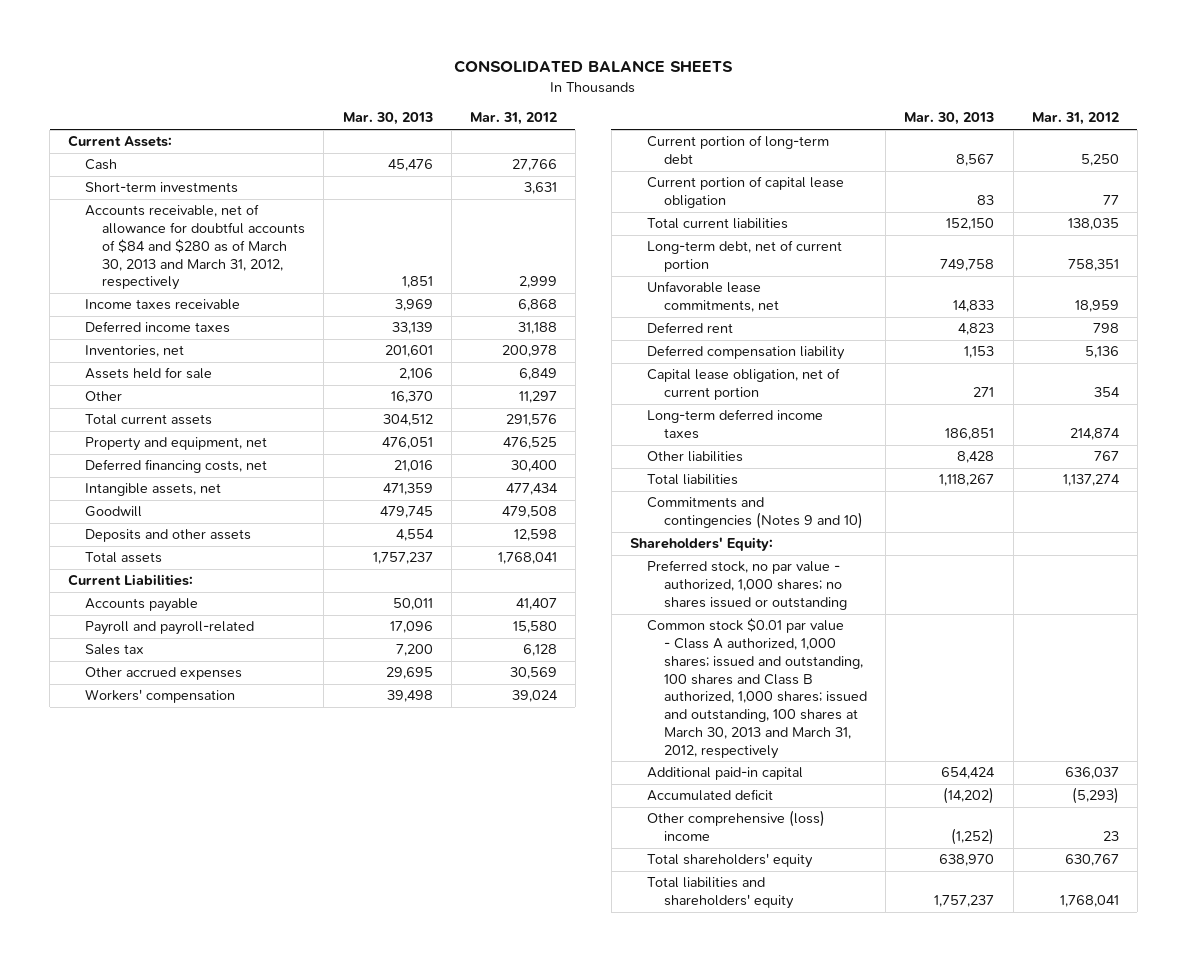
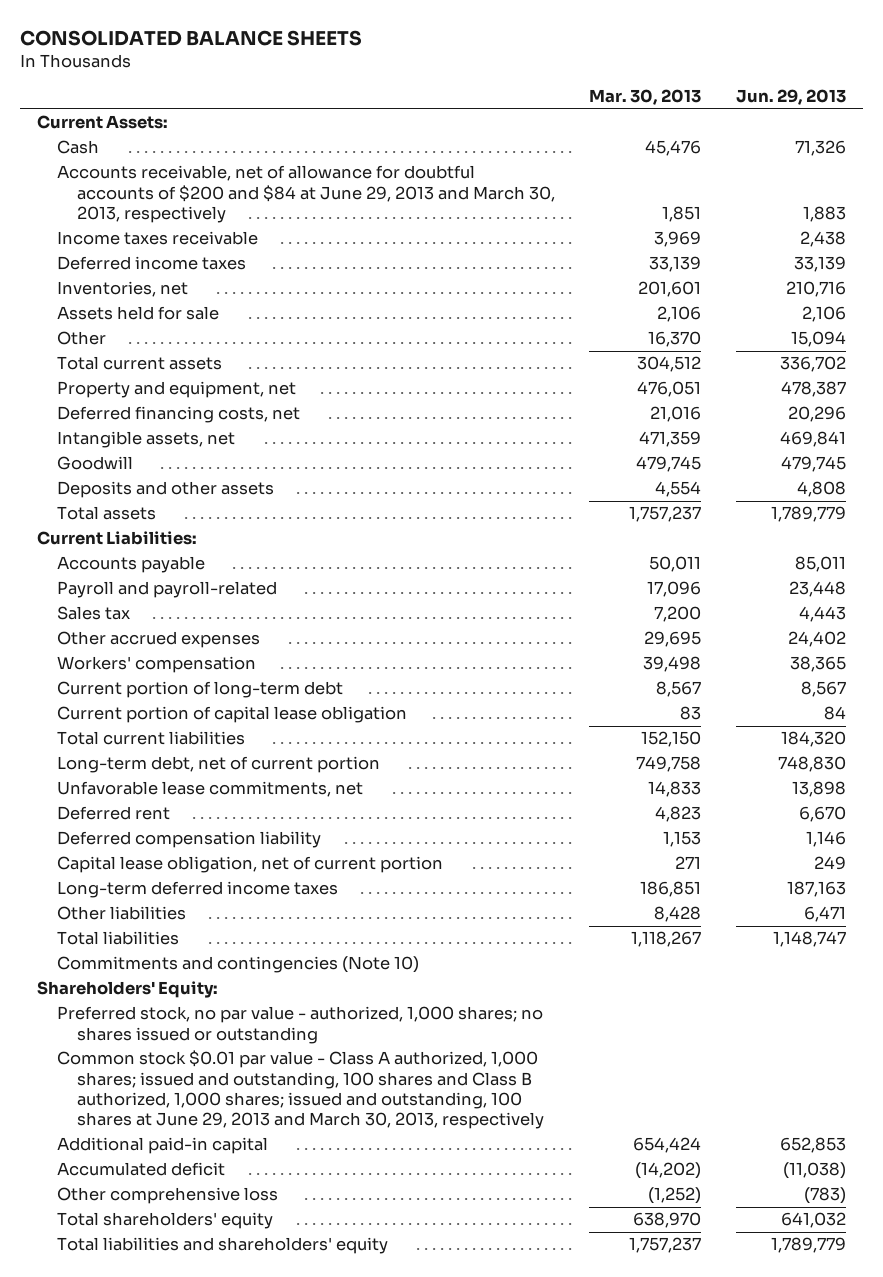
- | Mar. 30, 2013 | Mar. 31, 2012
+ | Mar. 30, 2013 | Jun. 29, 2013
- Short-term investments | | 3,631
- Accounts receivable, net of allowance for doubtful accounts of $84 and $280 as of March 30, 2013 and March 31, 2012, respectively | 1,851 | 2,999
+ Accounts receivable, net of allowance for doubtful accounts of $200 and $84 at June 29, 2013 and March 30, 2013, respectively | 1,851 | 1,883
- Commitments and contingencies (Notes 9 and 10)
+ Commitments and contingencies (Note 10)
- Common stock $0.01 par value - Class A authorized, 1,000 shares; issued and outstanding, 100 shares and Class B authorized, 1,000 shares; issued and outstanding, 100 shares at March 30, 2013 and March 31, 2012, respectively
+ Common stock $0.01 par value - Class A authorized, 1,000 shares; issued and outstanding, 100 shares and Class B authorized, 1,000 shares; issued and outstanding, 100 shares at June 29, 2013 and March 30, 2013, respectively
- Other comprehensive (loss) income | (1,252) | 23
+ Other comprehensive loss | (1,252) | (783)

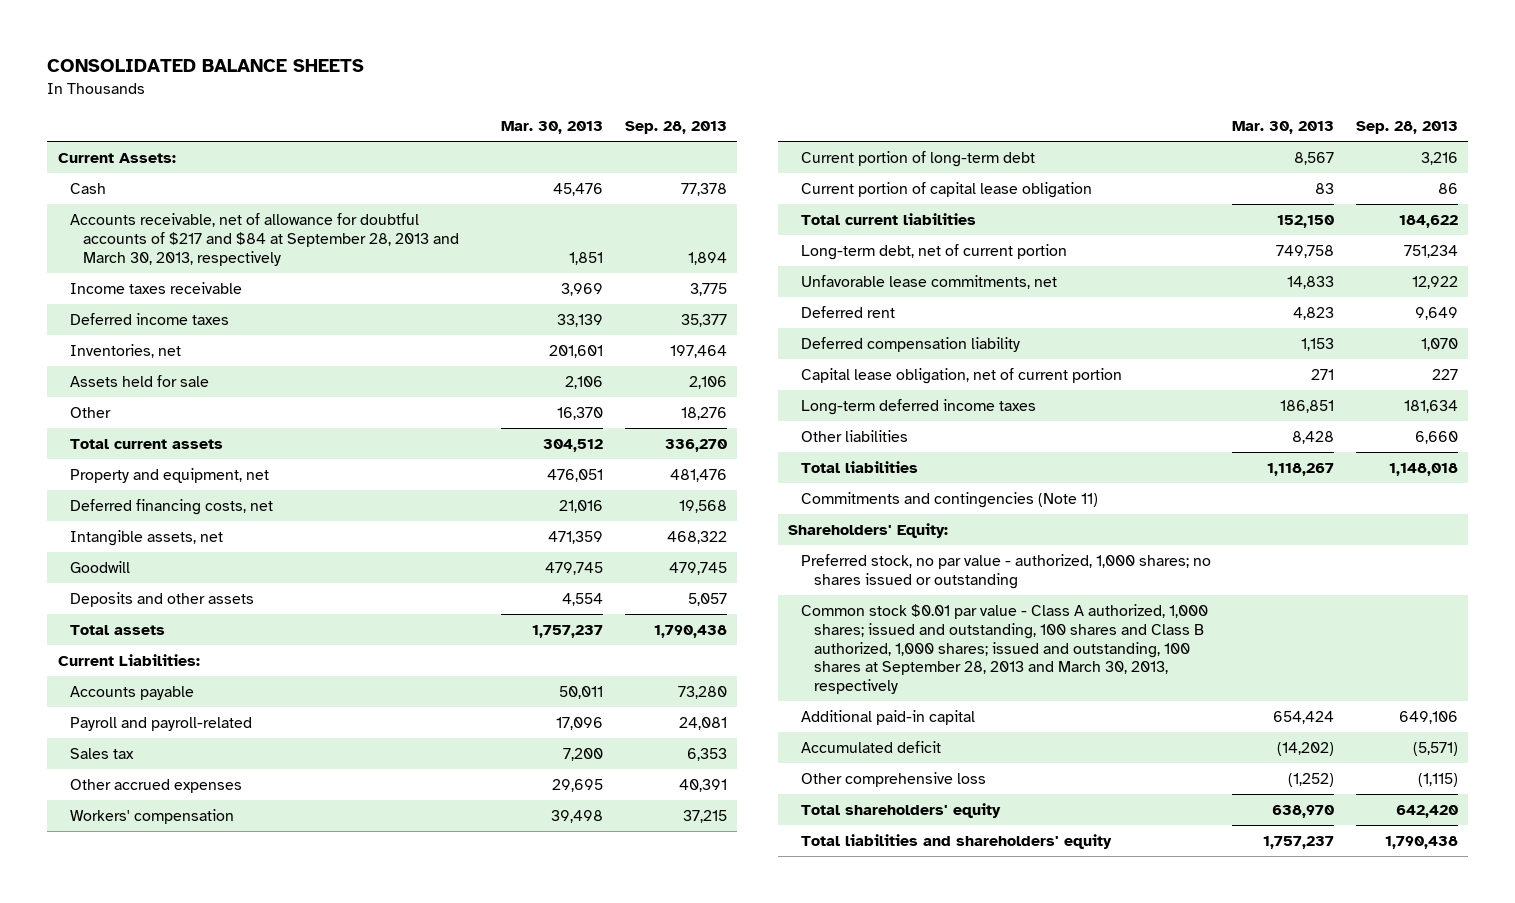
- | Mar. 30, 2013 | Jun. 29, 2013
+ | Mar. 30, 2013 | Sep. 28, 2013
- Accounts receivable, net of allowance for doubtful accounts of $200 and $84 at June 29, 2013 and March 30, 2013, respectively | 1,851 | 1,883
+ Accounts receivable, net of allowance for doubtful accounts of $217 and $84 at September 28, 2013 and March 30, 2013, respectively | 1,851 | 1,894
- Commitments and contingencies (Note 10)
+ Commitments and contingencies (Note 11)
- Common stock $0.01 par value - Class A authorized, 1,000 shares; issued and outstanding, 100 shares and Class B authorized, 1,000 shares; issued and outstanding, 100 shares at June 29, 2013 and March 30, 2013, respectively
+ Common stock $0.01 par value - Class A authorized, 1,000 shares; issued and outstanding, 100 shares and Class B authorized, 1,000 shares; issued and outstanding, 100 shares at September 28, 2013 and March 30, 2013, respectively

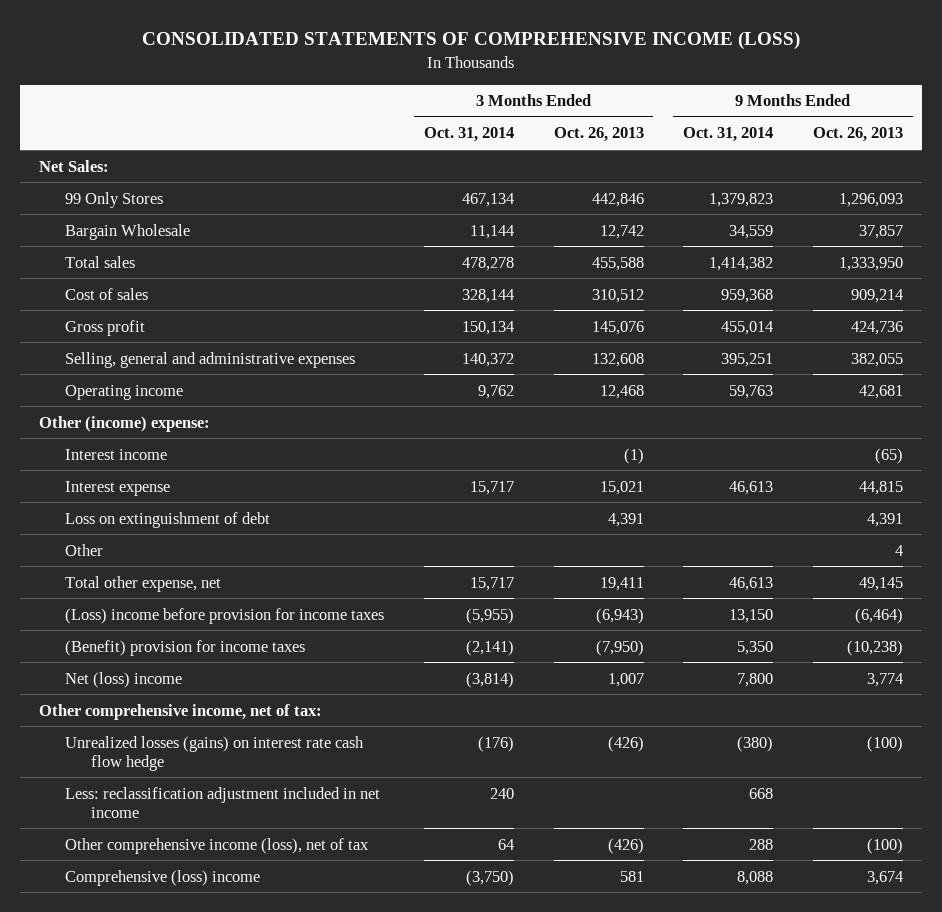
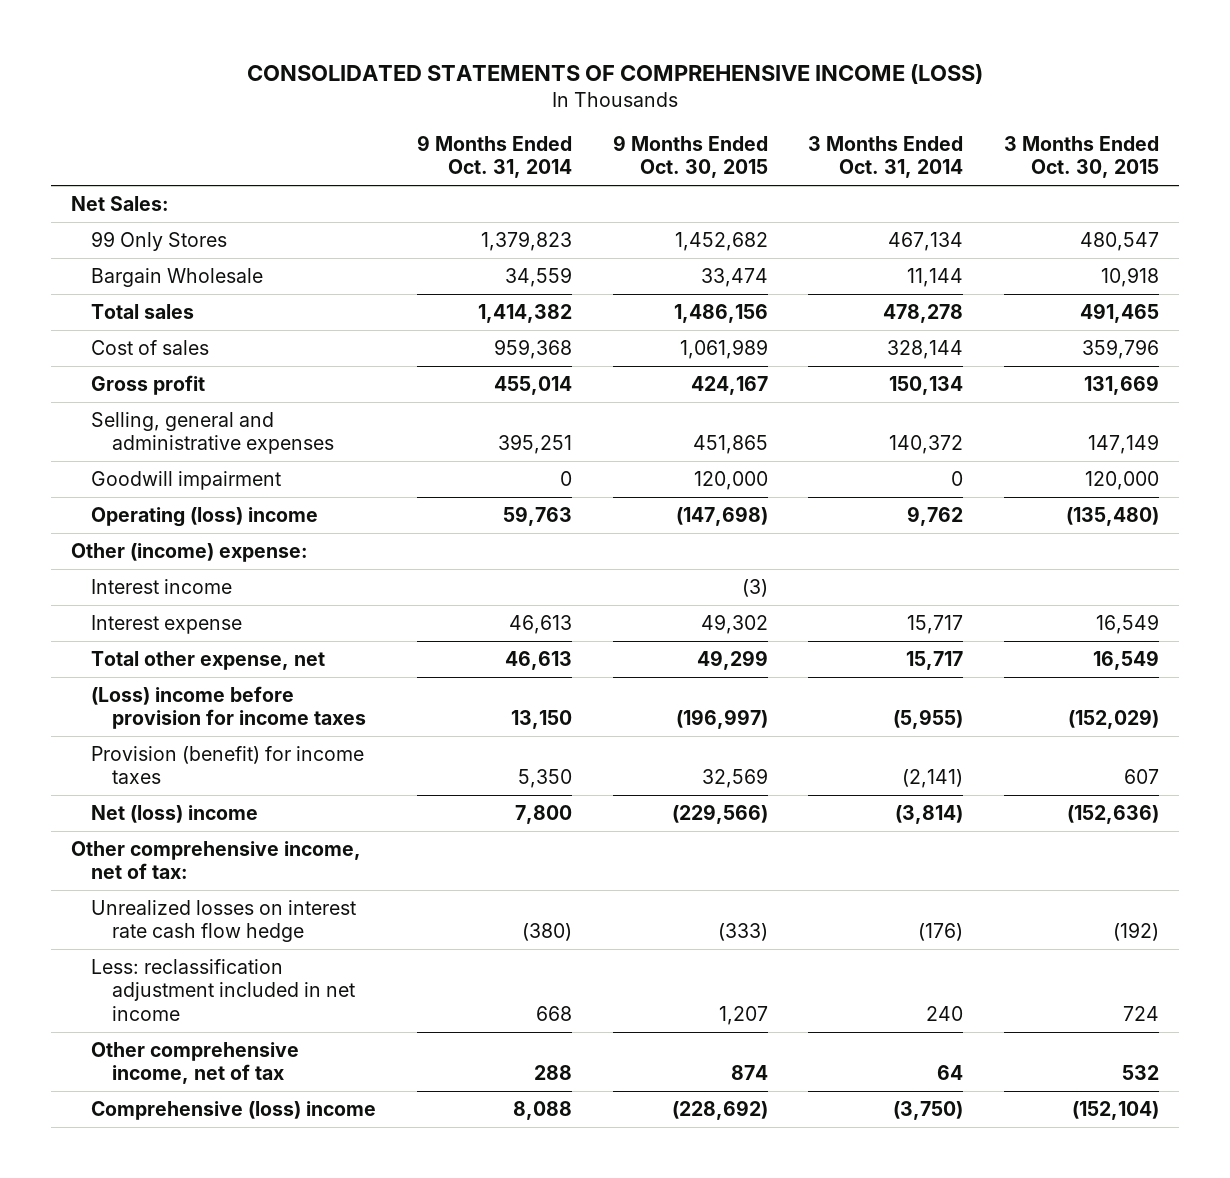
- | 3 Months Ended Oct. 31, 2014 | 3 Months Ended Oct. 26, 2013 | 9 Months Ended Oct. 31, 2014 | 9 Months Ended Oct. 26, 2013
+ | 9 Months Ended Oct. 31, 2014 | 9 Months Ended Oct. 30, 2015 | 3 Months Ended Oct. 31, 2014 | 3 Months Ended Oct. 30, 2015
- Operating income | 9,762 | 12,468 | 59,763 | 42,681
+ Goodwill impairment | 0 | 120,000 | 0 | 120,000
+ Operating (loss) income | 59,763 | (147,698) | 9,762 | (135,480)
- Loss on extinguishment of debt | | 4,391 | | 4,391
- Other | | | | 4
- (Benefit) provision for income taxes | (2,141) | (7,950) | 5,350 | (10,238)
+ Provision (benefit) for income taxes | 5,350 | 32,569 | (2,141) | 607
- Unrealized losses (gains) on interest rate cash flow hedge | (176) | (426) | (380) | (100)
+ Unrealized losses on interest rate cash flow hedge | (380) | (333) | (176) | (192)
- Other comprehensive income (loss), net of tax | 64 | (426) | 288 | (100)
+ Other comprehensive income, net of tax | 288 | 874 | 64 | 532

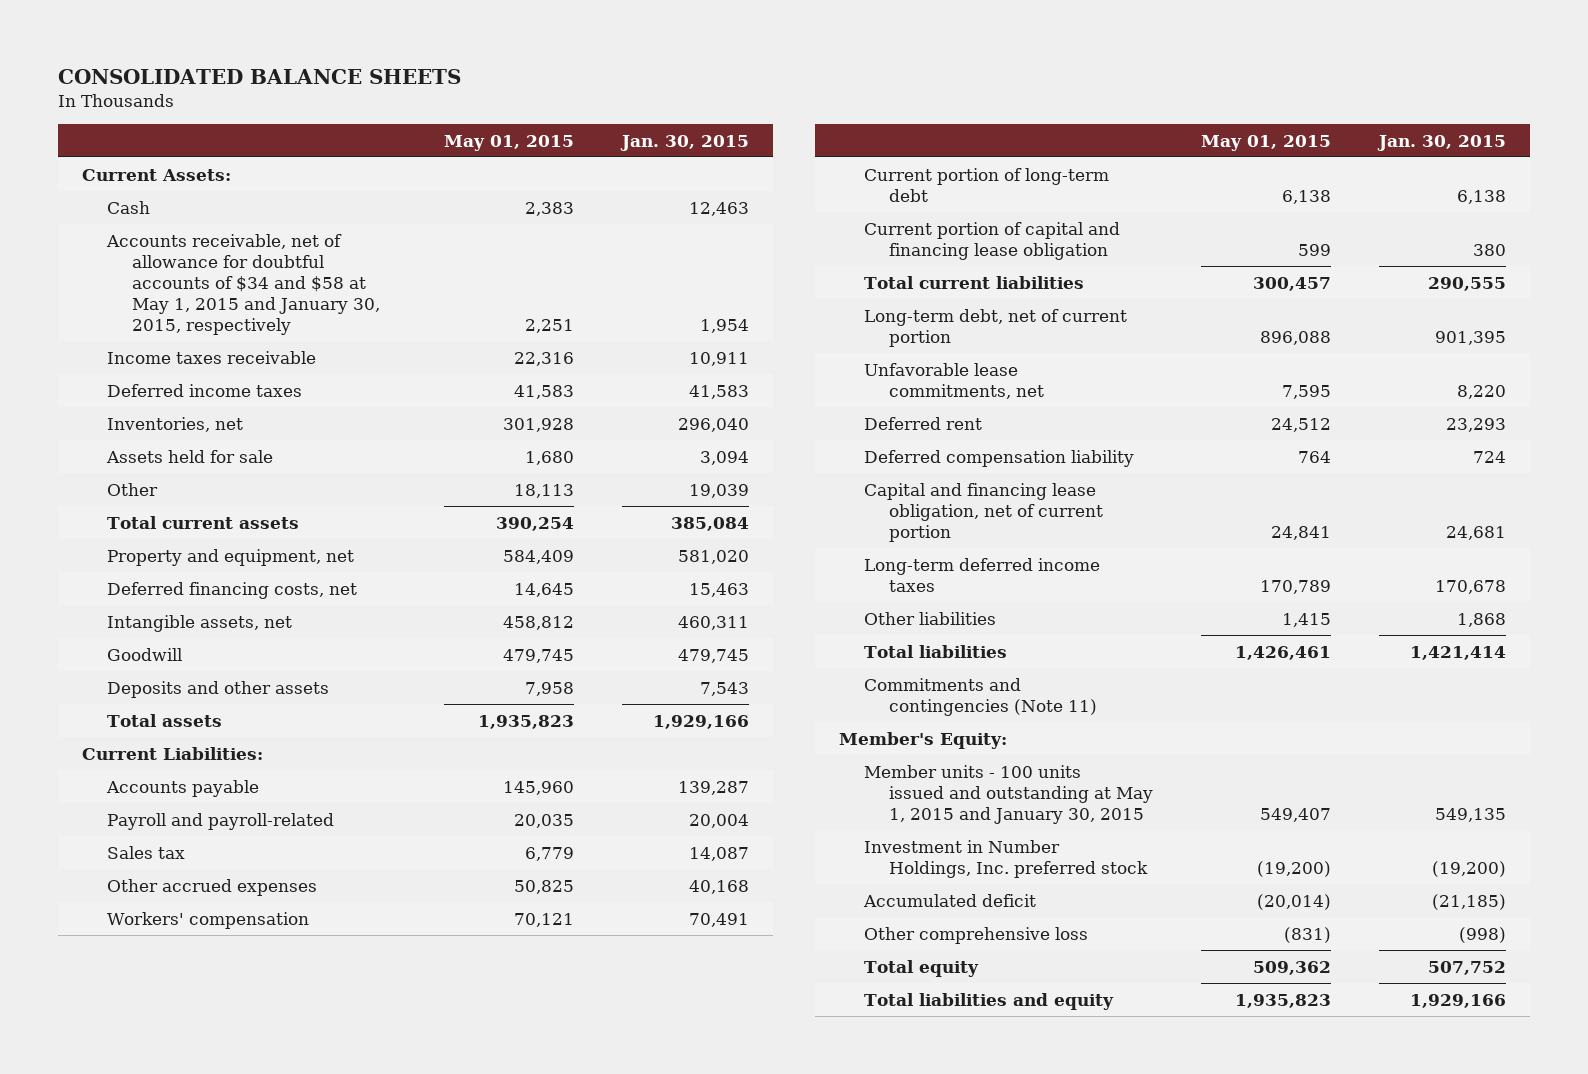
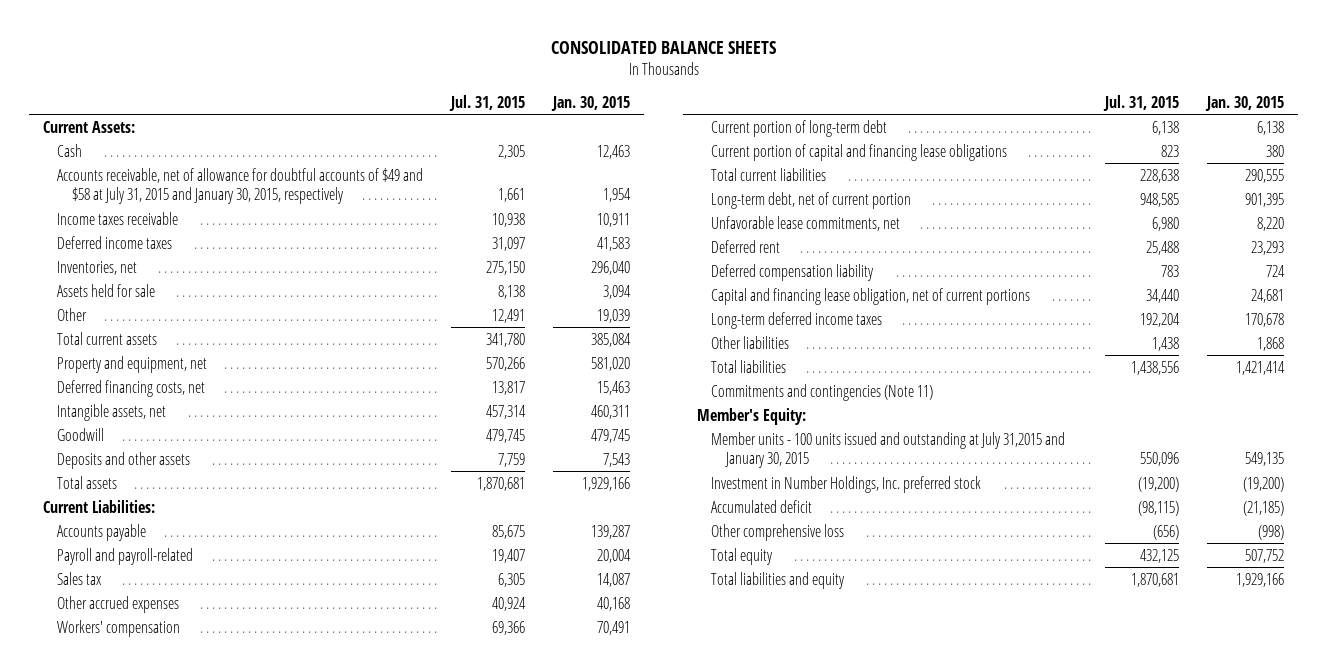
- | May 01, 2015 | Jan. 30, 2015
+ | Jul. 31, 2015 | Jan. 30, 2015
- Accounts receivable, net of allowance for doubtful accounts of $34 and $58 at May 1, 2015 and January 30, 2015, respectively | 2,251 | 1,954
+ Accounts receivable, net of allowance for doubtful accounts of $49 and $58 at July 31, 2015 and January 30, 2015, respectively | 1,661 | 1,954
- Current portion of capital and financing lease obligation | 599 | 380
+ Current portion of capital and financing lease obligations | 823 | 380
- Capital and financing lease obligation, net of current portion | 24,841 | 24,681
+ Capital and financing lease obligation, net of current portions | 34,440 | 24,681
- Member units - 100 units issued and outstanding at May 1, 2015 and January 30, 2015 | 549,407 | 549,135
+ Member units - 100 units issued and outstanding at July 31,2015 and January 30, 2015 | 550,096 | 549,135

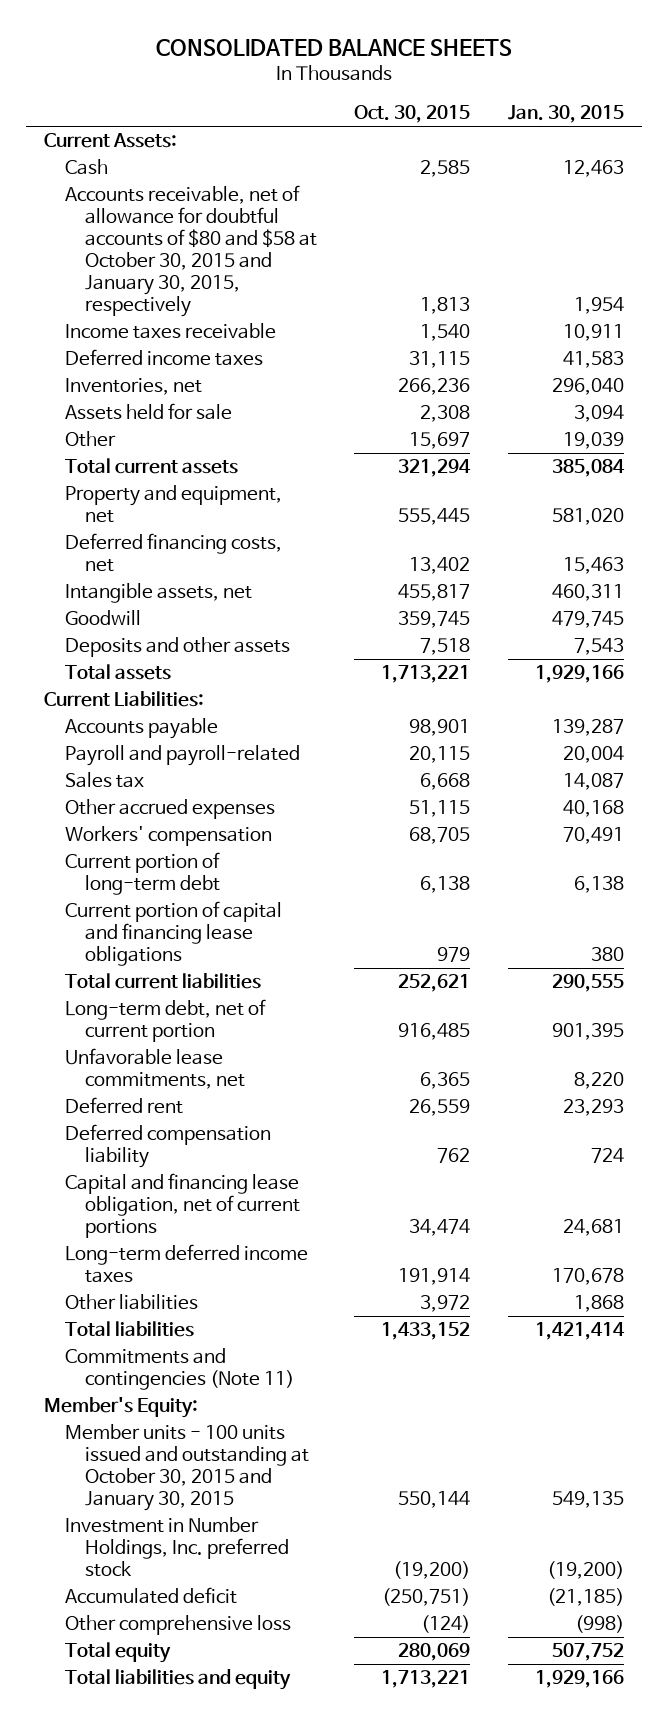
- | Jul. 31, 2015 | Jan. 30, 2015
+ | Oct. 30, 2015 | Jan. 30, 2015
- Accounts receivable, net of allowance for doubtful accounts of $49 and $58 at July 31, 2015 and January 30, 2015, respectively | 1,661 | 1,954
+ Accounts receivable, net of allowance for doubtful accounts of $80 and $58 at October 30, 2015 and January 30, 2015, respectively | 1,813 | 1,954
- Member units - 100 units issued and outstanding at July 31,2015 and January 30, 2015 | 550,096 | 549,135
+ Member units - 100 units issued and outstanding at October 30, 2015 and January 30, 2015 | 550,144 | 549,135

